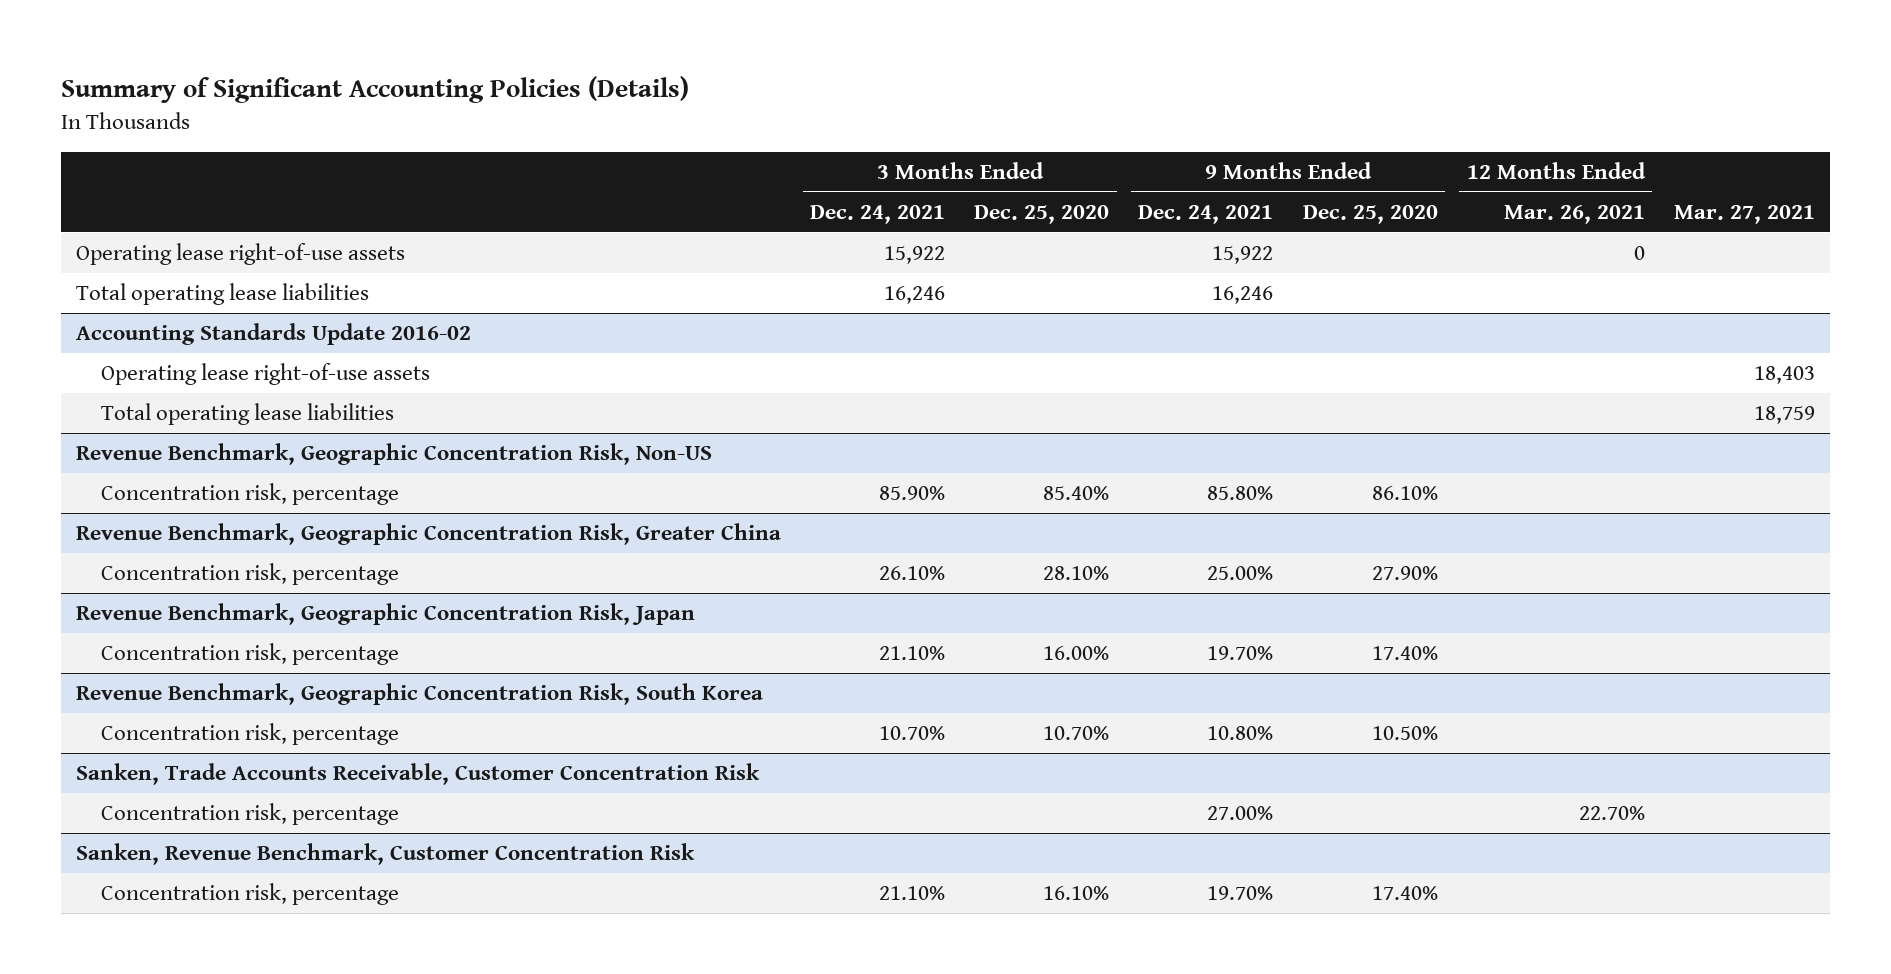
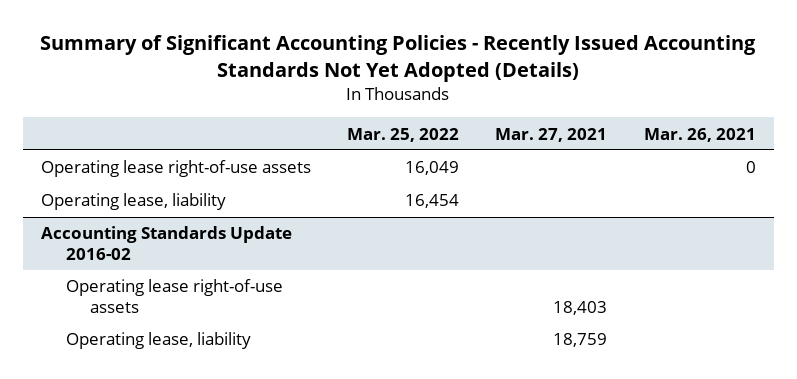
- Summary of Significant Accounting Policies (Details)
+ Summary of Significant Accounting Policies - Recently Issued Accounting Standards Not Yet Adopted (Details)
- | 3 Months Ended Dec. 24, 2021 | 3 Months Ended Dec. 25, 2020 | 9 Months Ended Dec. 24, 2021 | 9 Months Ended Dec. 25, 2020 | 12 Months Ended Mar. 26, 2021 | Mar. 27, 2021
+ | Mar. 25, 2022 | Mar. 27, 2021 | Mar. 26, 2021
- Total operating lease liabilities | 16,246 | | 16,246 | | |
+ Operating lease, liability | 16,454 | |
@ Accounting Standards Update 2016-02
- Total operating lease liabilities | | | | | | 18,759
- Revenue Benchmark, Geographic Concentration Risk, Non-US
- Concentration risk, percentage | 85.90% | 85.40% | 85.80% | 86.10% | |
- Revenue Benchmark, Geographic Concentration Risk, Greater China
- Concentration risk, percentage | 26.10% | 28.10% | 25.00% | 27.90% | |
- Revenue Benchmark, Geographic Concentration Risk, Japan
- Concentration risk, percentage | 21.10% | 16.00% | 19.70% | 17.40% | |
- Revenue Benchmark, Geographic Concentration Risk, South Korea
- Concentration risk, percentage | 10.70% | 10.70% | 10.80% | 10.50% | |
- Sanken, Trade Accounts Receivable, Customer Concentration Risk
- Concentration risk, percentage | | | 27.00% | | 22.70% |
- Sanken, Revenue Benchmark, Customer Concentration Risk
- Concentration risk, percentage | 21.10% | 16.10% | 19.70% | 17.40% | |
@ Accounting Standards Update 2016-02
+ Operating lease, liability | | 18,759 |

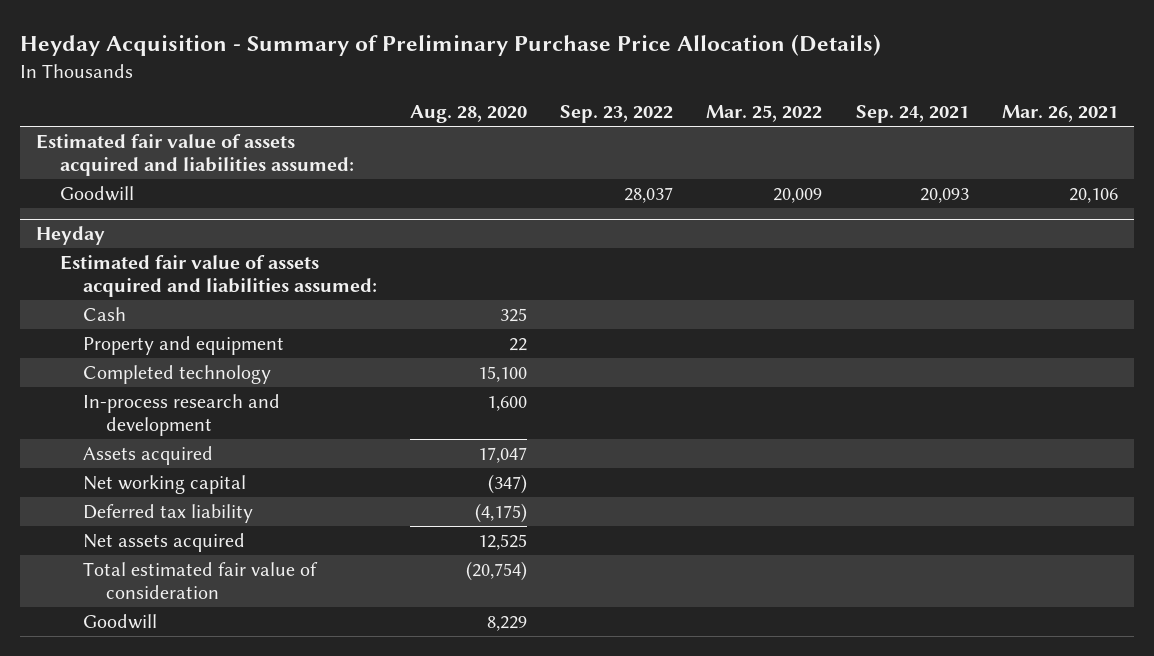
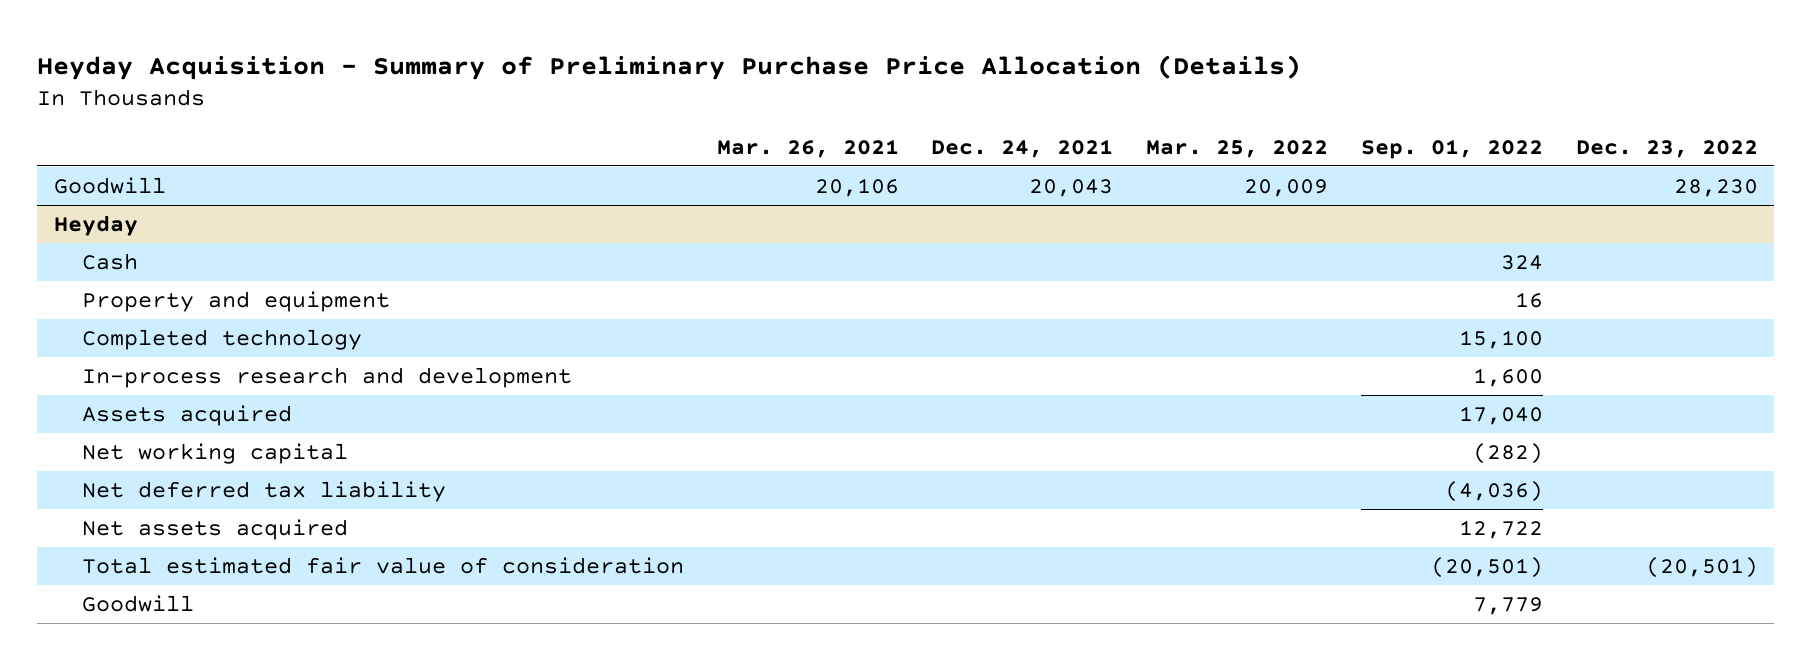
- | Aug. 28, 2020 | Sep. 23, 2022 | Mar. 25, 2022 | Sep. 24, 2021 | Mar. 26, 2021
+ | Mar. 26, 2021 | Dec. 24, 2021 | Mar. 25, 2022 | Sep. 01, 2022 | Dec. 23, 2022
- Estimated fair value of assets acquired and liabilities assumed:
@ Heyday
- Estimated fair value of assets acquired and liabilities assumed:
- Deferred tax liability | (4,175) | | | |
+ Net deferred tax liability | | | | (4,036) |

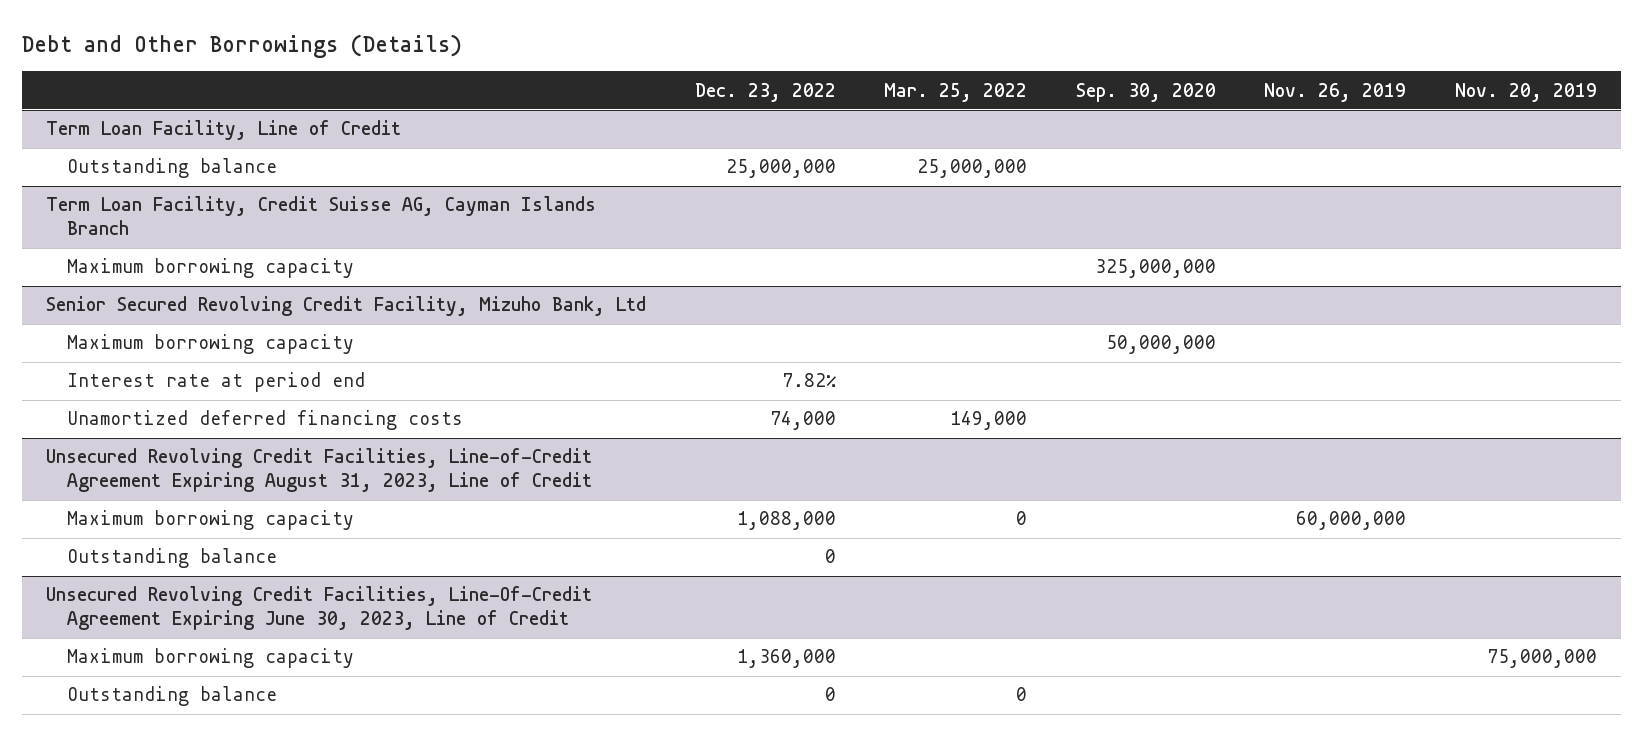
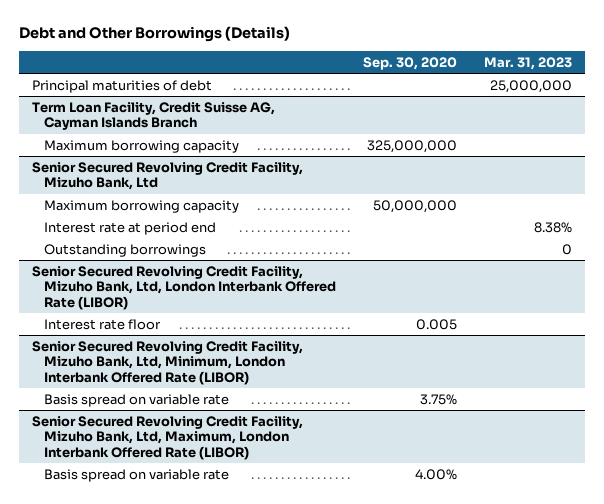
- | Dec. 23, 2022 | Mar. 25, 2022 | Sep. 30, 2020 | Nov. 26, 2019 | Nov. 20, 2019
+ | Sep. 30, 2020 | Mar. 31, 2023
- Term Loan Facility, Line of Credit
- Outstanding balance | 25,000,000 | 25,000,000 | | |
+ Principal maturities of debt | | 25,000,000
@ Senior Secured Revolving Credit Facility, Mizuho Bank, Ltd
- Unamortized deferred financing costs | 74,000 | 149,000 | | |
- Unsecured Revolving Credit Facilities, Line-of-Credit Agreement Expiring August 31, 2023, Line of Credit
- Maximum borrowing capacity | 1,088,000 | 0 | | 60,000,000 |
- Outstanding balance | 0 | | | |
- Unsecured Revolving Credit Facilities, Line-Of-Credit Agreement Expiring June 30, 2023, Line of Credit
- Maximum borrowing capacity | 1,360,000 | | | | 75,000,000
- Outstanding balance | 0 | 0 | | |
@ Senior Secured Revolving Credit Facility, Mizuho Bank, Ltd
+ Outstanding borrowings | | 0
+ Senior Secured Revolving Credit Facility, Mizuho Bank, Ltd, London Interbank Offered Rate (LIBOR)
+ Interest rate floor | 0.005 |
+ Senior Secured Revolving Credit Facility, Mizuho Bank, Ltd, Minimum, London Interbank Offered Rate (LIBOR)
+ Basis spread on variable rate | 3.75% |
+ Senior Secured Revolving Credit Facility, Mizuho Bank, Ltd, Maximum, London Interbank Offered Rate (LIBOR)
+ Basis spread on variable rate | 4.00% |

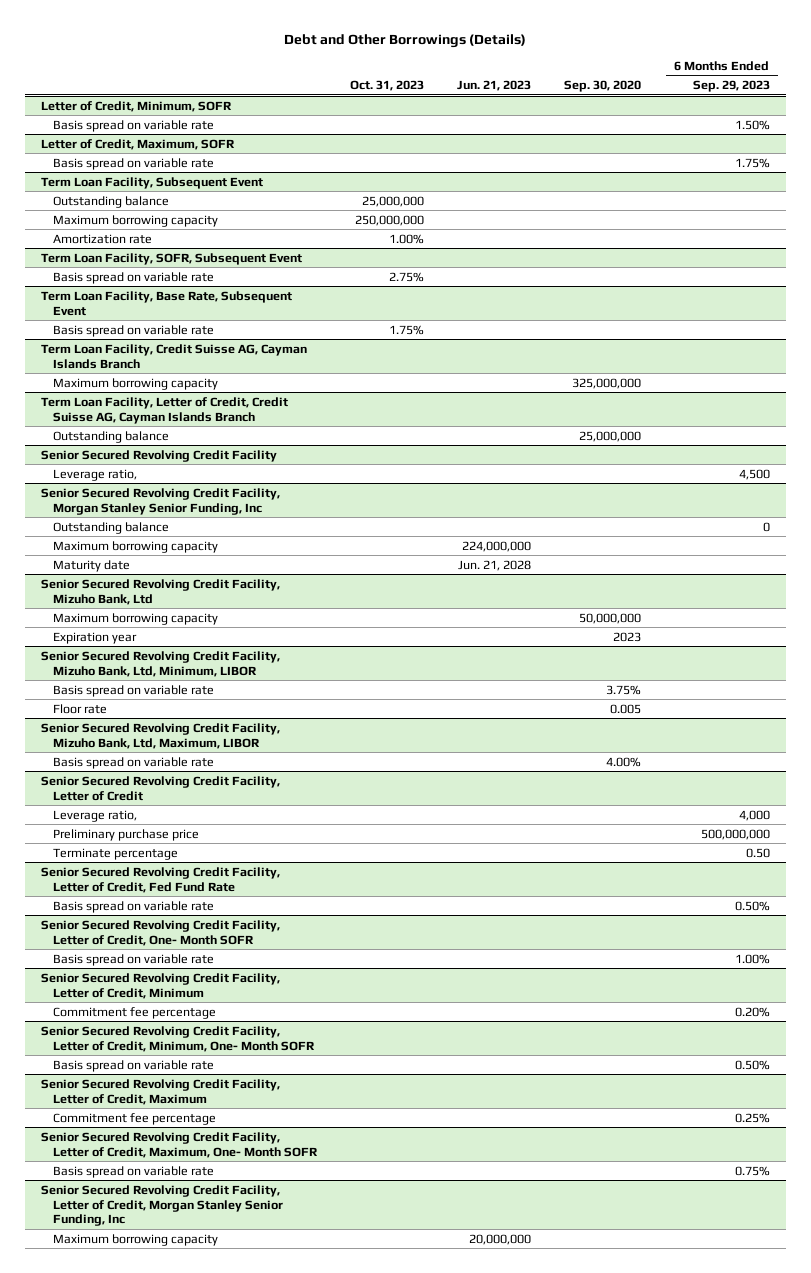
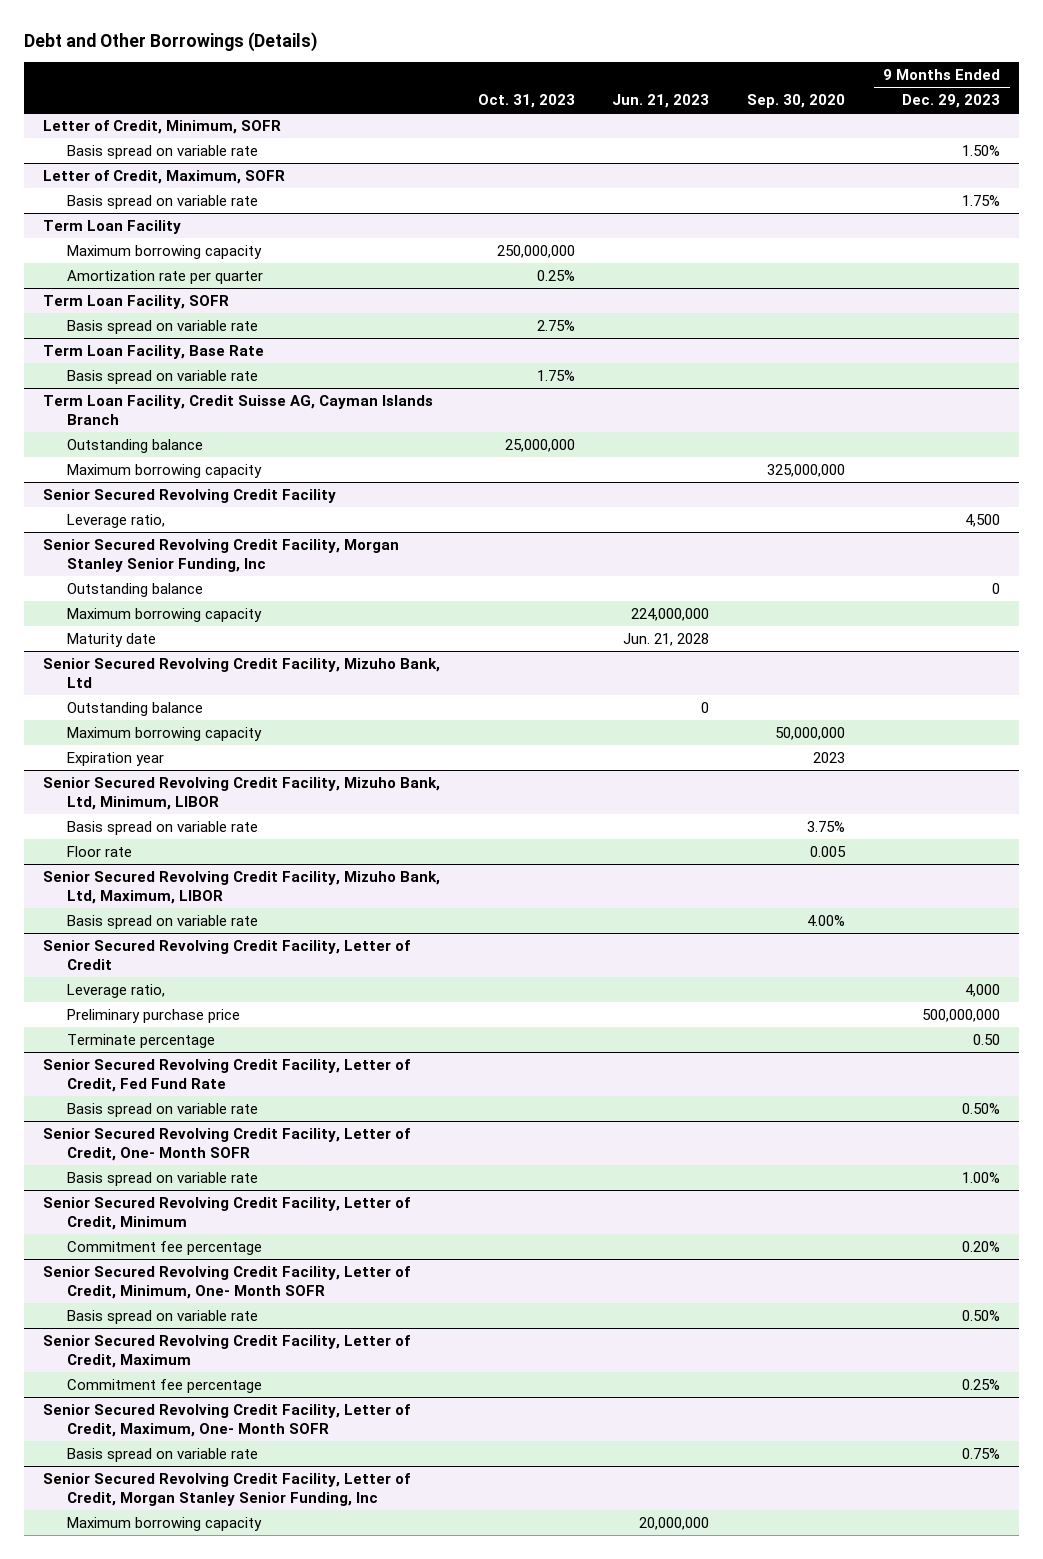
- | Oct. 31, 2023 | Jun. 21, 2023 | Sep. 30, 2020 | 6 Months Ended Sep. 29, 2023
+ | Oct. 31, 2023 | Jun. 21, 2023 | Sep. 30, 2020 | 9 Months Ended Dec. 29, 2023
- Term Loan Facility, Subsequent Event
- Outstanding balance | 25,000,000 | | |
+ Term Loan Facility
- Amortization rate | 1.00% | | |
- Term Loan Facility, SOFR, Subsequent Event
+ Amortization rate per quarter | 0.25% | | |
+ Term Loan Facility, SOFR
- Term Loan Facility, Base Rate, Subsequent Event
+ Term Loan Facility, Base Rate
@ Term Loan Facility, Credit Suisse AG, Cayman Islands Branch
+ Outstanding balance | 25,000,000 | | |
- Term Loan Facility, Letter of Credit, Credit Suisse AG, Cayman Islands Branch
- Outstanding balance | | | 25,000,000 |
@ Senior Secured Revolving Credit Facility, Mizuho Bank, Ltd
+ Outstanding balance | | 0 | |

